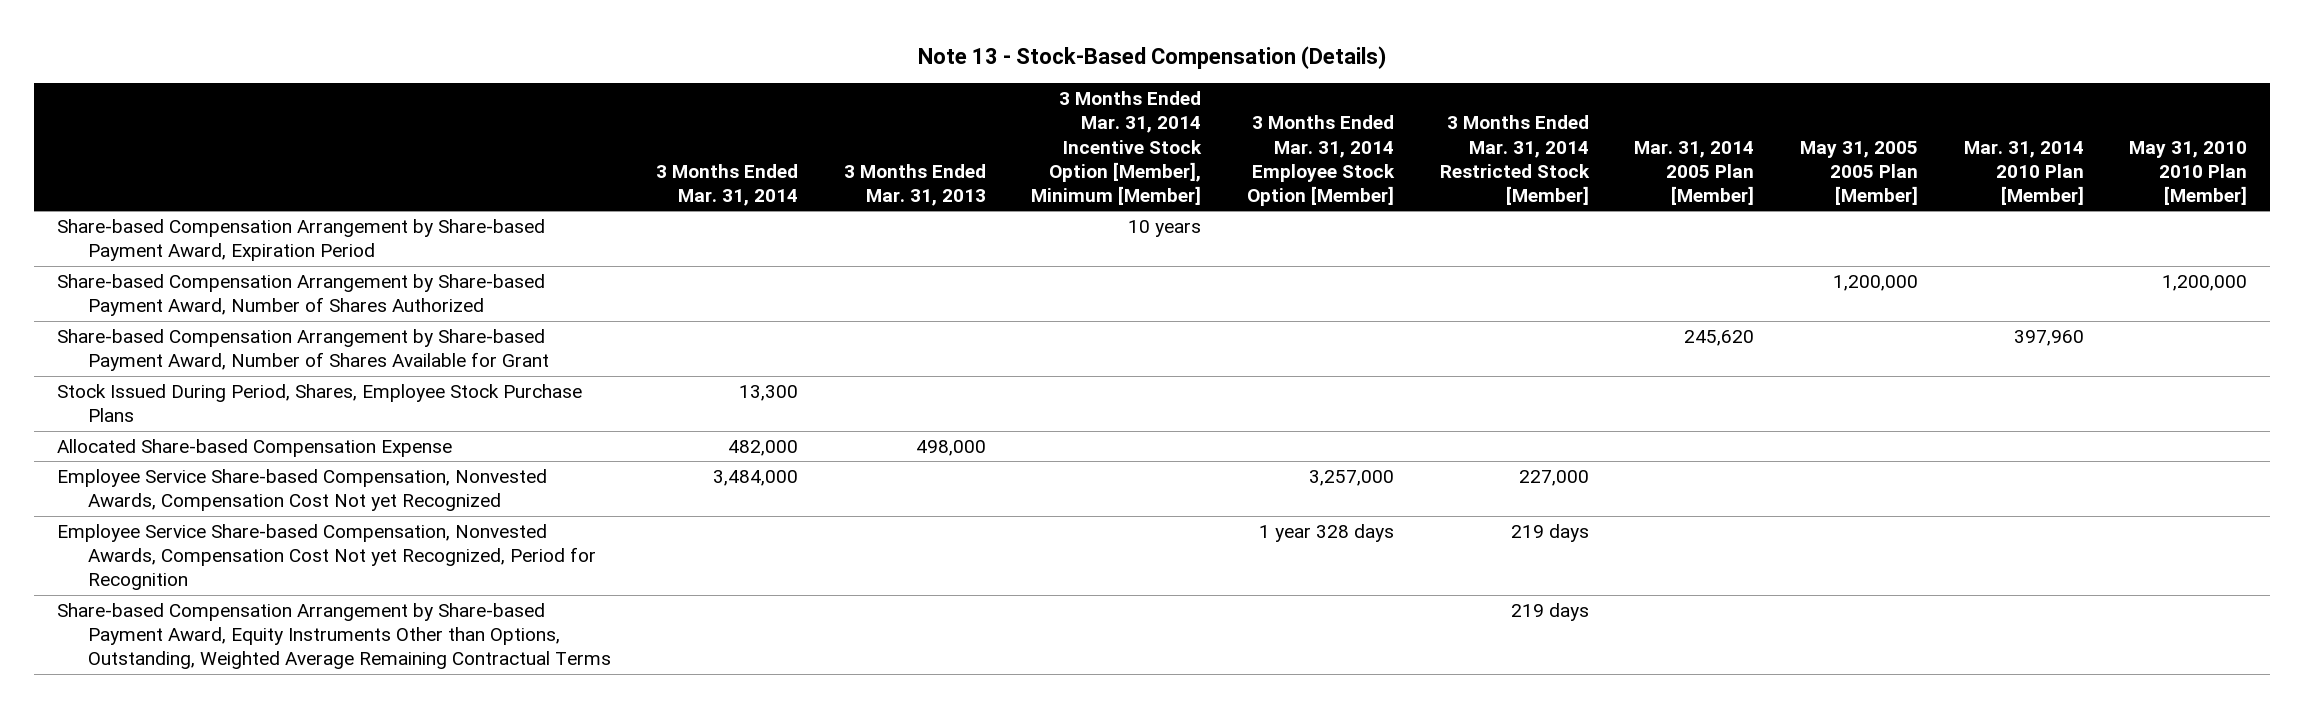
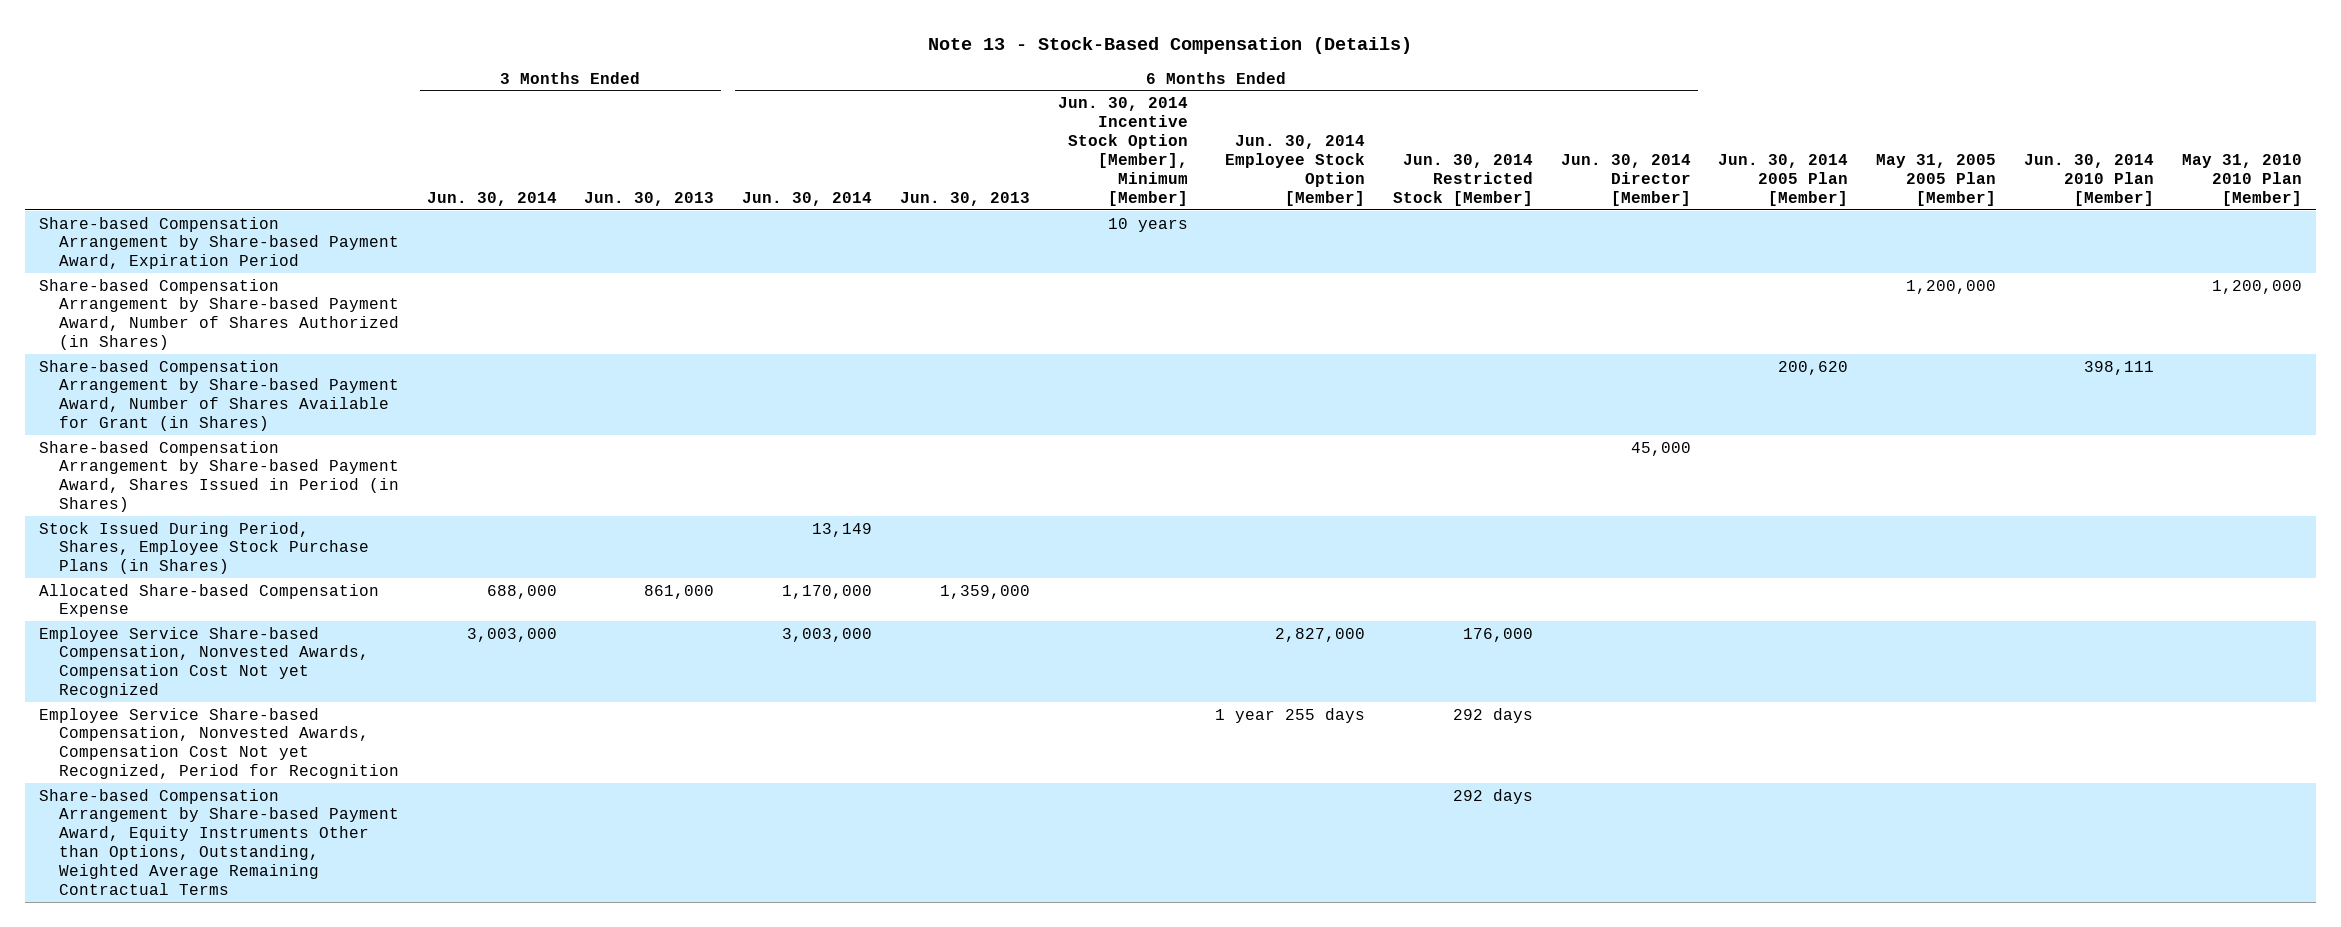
- | 3 Months Ended Mar. 31, 2014 | 3 Months Ended Mar. 31, 2013 | 3 Months Ended Mar. 31, 2014 Incentive Stock Option [Member], Minimum [Member] | 3 Months Ended Mar. 31, 2014 Employee Stock Option [Member] | 3 Months Ended Mar. 31, 2014 Restricted Stock [Member] | Mar. 31, 2014 2005 Plan [Member] | May 31, 2005 2005 Plan [Member] | Mar. 31, 2014 2010 Plan [Member] | May 31, 2010 2010 Plan [Member]
+ | 3 Months Ended Jun. 30, 2014 | 3 Months Ended Jun. 30, 2013 | 6 Months Ended Jun. 30, 2014 | 6 Months Ended Jun. 30, 2013 | 6 Months Ended Jun. 30, 2014 Incentive Stock Option [Member], Minimum [Member] | 6 Months Ended Jun. 30, 2014 Employee Stock Option [Member] | 6 Months Ended Jun. 30, 2014 Restricted Stock [Member] | 6 Months Ended Jun. 30, 2014 Director [Member] | Jun. 30, 2014 2005 Plan [Member] | May 31, 2005 2005 Plan [Member] | Jun. 30, 2014 2010 Plan [Member] | May 31, 2010 2010 Plan [Member]
- Share-based Compensation Arrangement by Share-based Payment Award, Number of Shares Authorized | | | | | | | 1,200,000 | | 1,200,000
- Share-based Compensation Arrangement by Share-based Payment Award, Number of Shares Available for Grant | | | | | | 245,620 | | 397,960 |
- Stock Issued During Period, Shares, Employee Stock Purchase Plans | 13,300 | | | | | | | |
+ Share-based Compensation Arrangement by Share-based Payment Award, Number of Shares Authorized (in Shares) | | | | | | | | | | 1,200,000 | | 1,200,000
+ Share-based Compensation Arrangement by Share-based Payment Award, Number of Shares Available for Grant (in Shares) | | | | | | | | | 200,620 | | 398,111 |
+ Share-based Compensation Arrangement by Share-based Payment Award, Shares Issued in Period (in Shares) | | | | | | | | 45,000 | | | |
+ Stock Issued During Period, Shares, Employee Stock Purchase Plans (in Shares) | | | 13,149 | | | | | | | | |

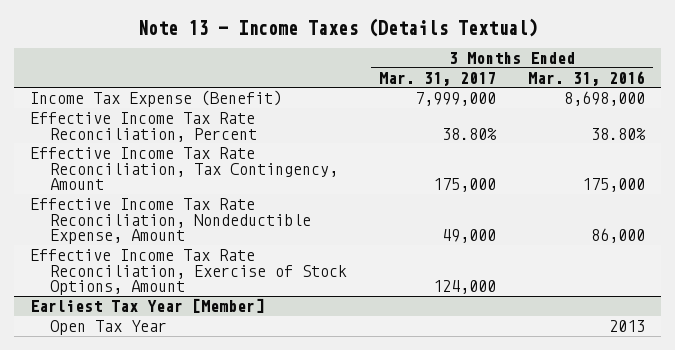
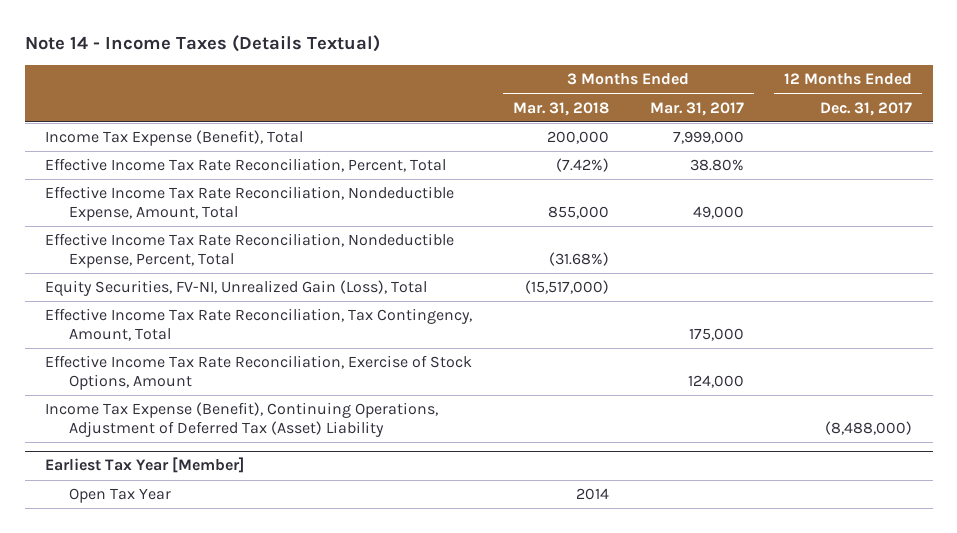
- Note 13 - Income Taxes (Details Textual)
+ Note 14 - Income Taxes (Details Textual)
- | 3 Months Ended Mar. 31, 2017 | 3 Months Ended Mar. 31, 2016
+ | 3 Months Ended Mar. 31, 2018 | 3 Months Ended Mar. 31, 2017 | 12 Months Ended Dec. 31, 2017
- Income Tax Expense (Benefit) | 7,999,000 | 8,698,000
- Effective Income Tax Rate Reconciliation, Percent | 38.80% | 38.80%
- Effective Income Tax Rate Reconciliation, Tax Contingency, Amount | 175,000 | 175,000
- Effective Income Tax Rate Reconciliation, Nondeductible Expense, Amount | 49,000 | 86,000
+ Income Tax Expense (Benefit), Total | 200,000 | 7,999,000 |
+ Effective Income Tax Rate Reconciliation, Percent, Total | (7.42%) | 38.80% |
+ Effective Income Tax Rate Reconciliation, Nondeductible Expense, Amount, Total | 855,000 | 49,000 |
+ Effective Income Tax Rate Reconciliation, Nondeductible Expense, Percent, Total | (31.68%) | |
+ Equity Securities, FV-NI, Unrealized Gain (Loss), Total | (15,517,000) | |
+ Effective Income Tax Rate Reconciliation, Tax Contingency, Amount, Total | | 175,000 |
+ Income Tax Expense (Benefit), Continuing Operations, Adjustment of Deferred Tax (Asset) Liability | | | (8,488,000)

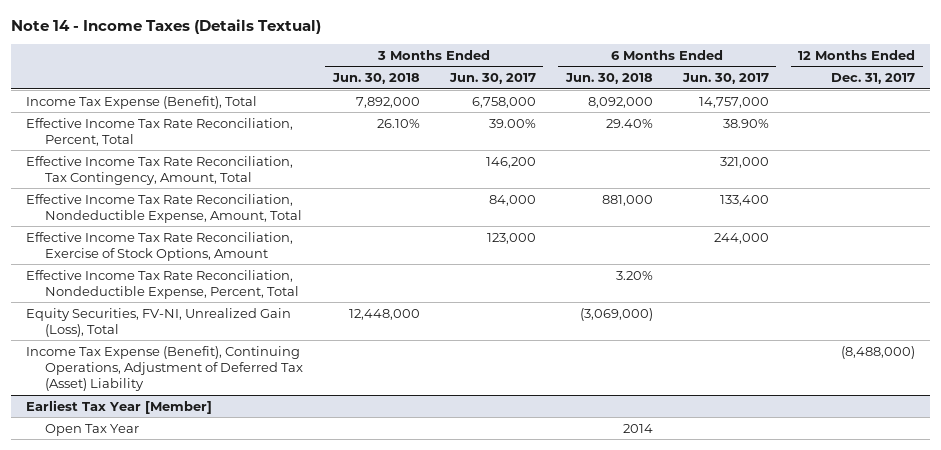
- | 3 Months Ended Mar. 31, 2018 | 3 Months Ended Mar. 31, 2017 | 12 Months Ended Dec. 31, 2017
+ | 3 Months Ended Jun. 30, 2018 | 3 Months Ended Jun. 30, 2017 | 6 Months Ended Jun. 30, 2018 | 6 Months Ended Jun. 30, 2017 | 12 Months Ended Dec. 31, 2017
moved up: Effective Income Tax Rate Reconciliation, Tax Contingency, Amount, Total | | 146,200 | | 321,000 |
moved up: Effective Income Tax Rate Reconciliation, Exercise of Stock Options, Amount | | 123,000 | | 244,000 |

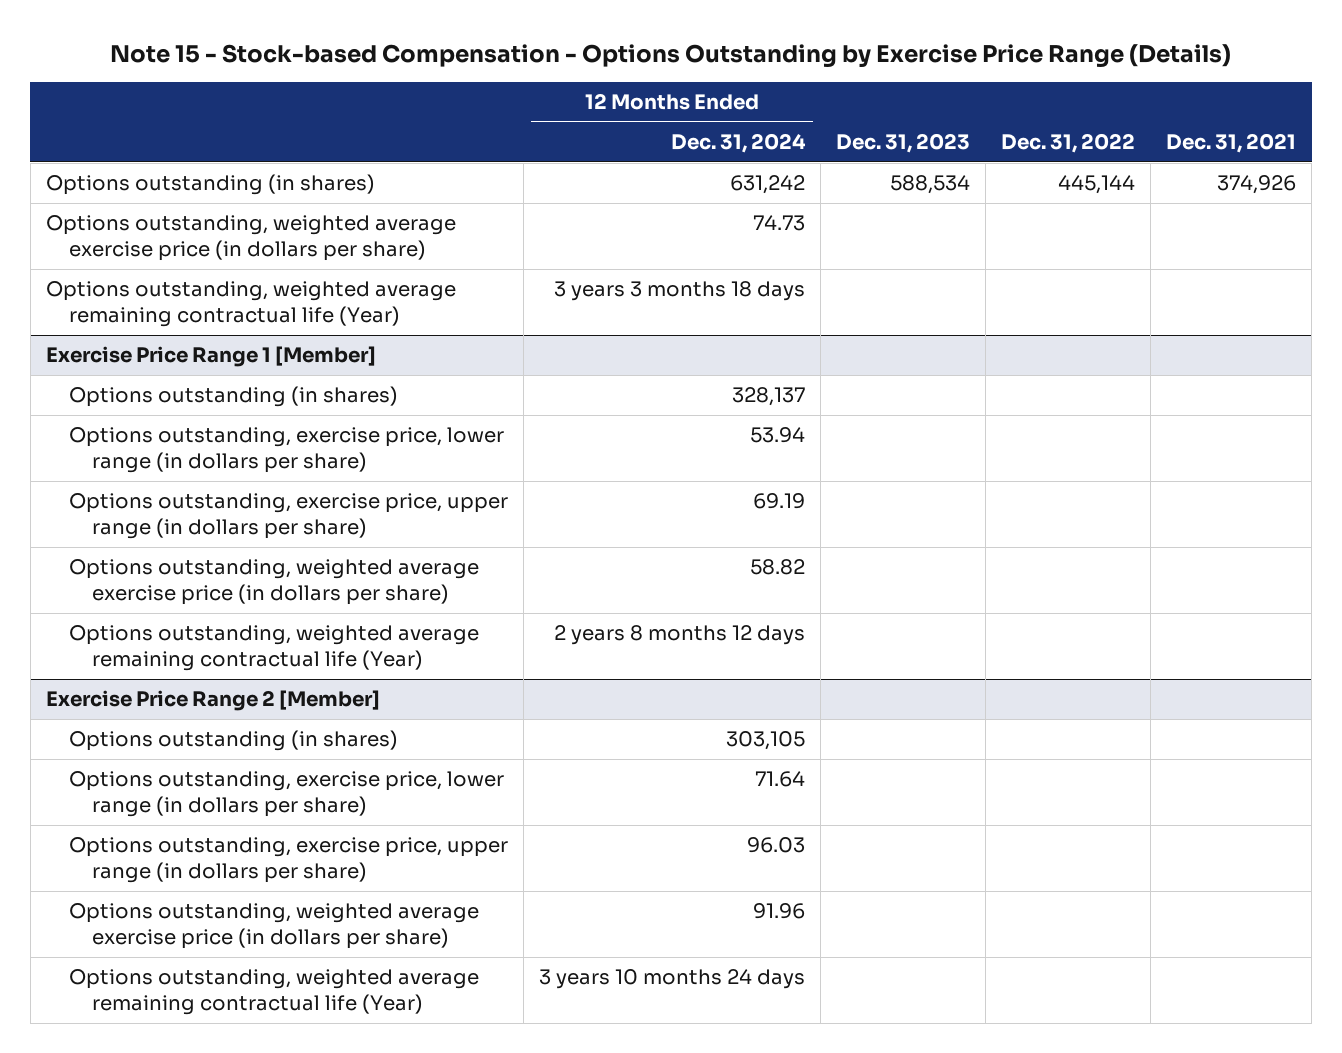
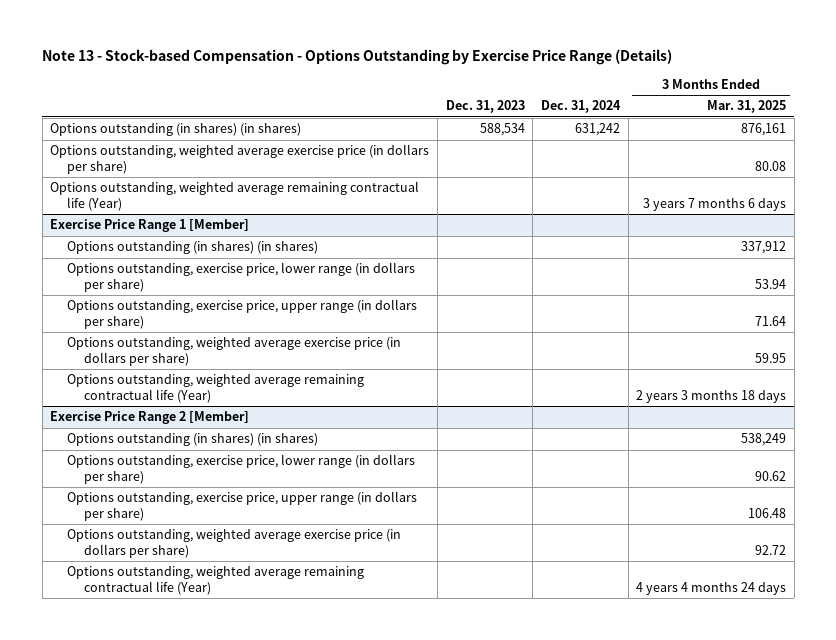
- Note 15 - Stock-based Compensation - Options Outstanding by Exercise Price Range (Details)
+ Note 13 - Stock-based Compensation - Options Outstanding by Exercise Price Range (Details)
- | 12 Months Ended Dec. 31, 2024 | Dec. 31, 2023 | Dec. 31, 2022 | Dec. 31, 2021
+ | Dec. 31, 2023 | Dec. 31, 2024 | 3 Months Ended Mar. 31, 2025
- Options outstanding (in shares) | 631,242 | 588,534 | 445,144 | 374,926
+ Options outstanding (in shares) (in shares) | 588,534 | 631,242 | 876,161
@ Exercise Price Range 1 [Member]
- Options outstanding (in shares) | 328,137 | | |
+ Options outstanding (in shares) (in shares) | | | 337,912
@ Exercise Price Range 2 [Member]
- Options outstanding (in shares) | 303,105 | | |
+ Options outstanding (in shares) (in shares) | | | 538,249

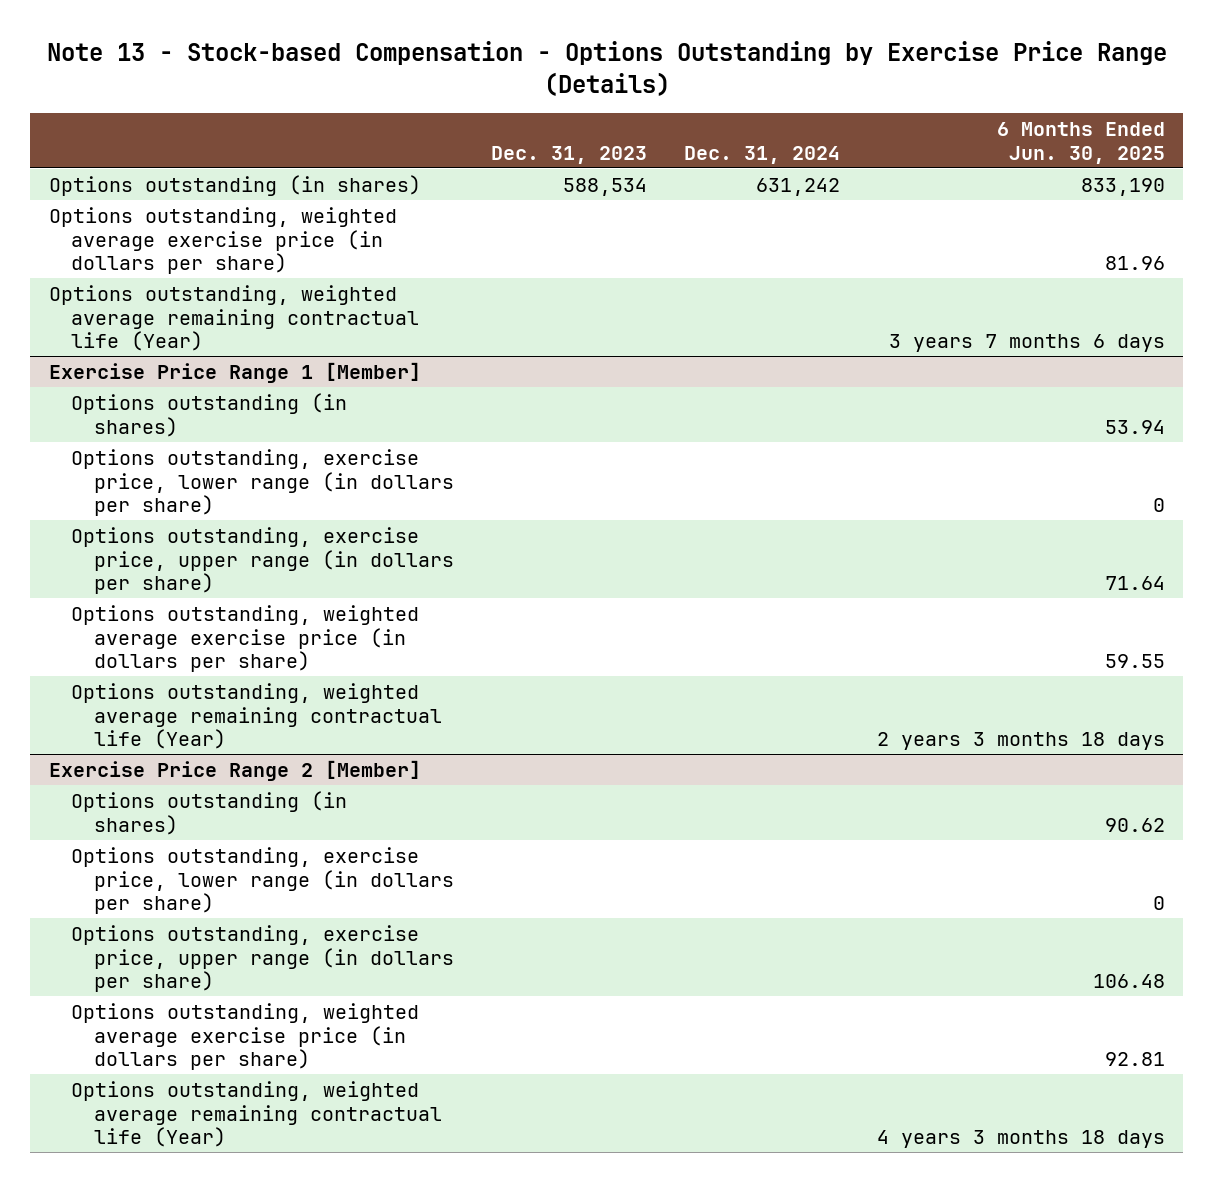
- | Dec. 31, 2023 | Dec. 31, 2024 | 3 Months Ended Mar. 31, 2025
+ | Dec. 31, 2023 | Dec. 31, 2024 | 6 Months Ended Jun. 30, 2025
- Options outstanding (in shares) (in shares) | 588,534 | 631,242 | 876,161
+ Options outstanding (in shares) | 588,534 | 631,242 | 833,190
@ Exercise Price Range 1 [Member]
- Options outstanding (in shares) (in shares) | | | 337,912
+ Options outstanding (in shares) | | | 53.94
@ Exercise Price Range 2 [Member]
- Options outstanding (in shares) (in shares) | | | 538,249
+ Options outstanding (in shares) | | | 90.62

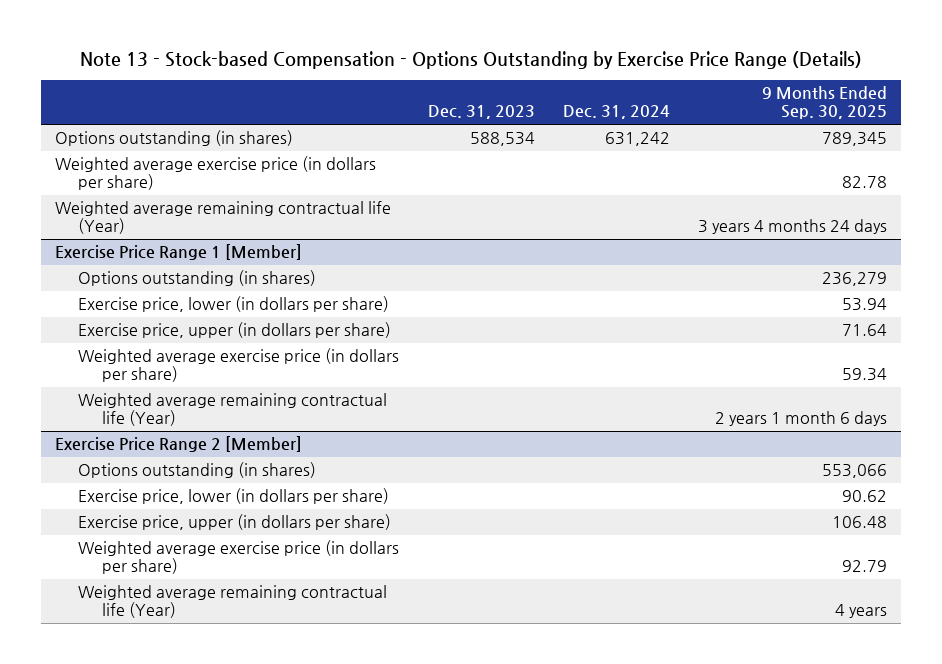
- | Dec. 31, 2023 | Dec. 31, 2024 | 6 Months Ended Jun. 30, 2025
+ | Dec. 31, 2023 | Dec. 31, 2024 | 9 Months Ended Sep. 30, 2025
- Options outstanding, weighted average exercise price (in dollars per share) | | | 81.96
- Options outstanding, weighted average remaining contractual life (Year) | | | 3 years 7 months 6 days
+ Weighted average exercise price (in dollars per share) | | | 82.78
+ Weighted average remaining contractual life (Year) | | | 3 years 4 months 24 days
@ Exercise Price Range 1 [Member]
- Options outstanding, exercise price, lower range (in dollars per share) | | | 0
- Options outstanding, exercise price, upper range (in dollars per share) | | | 71.64
- Options outstanding, weighted average exercise price (in dollars per share) | | | 59.55
- Options outstanding, weighted average remaining contractual life (Year) | | | 2 years 3 months 18 days
+ Exercise price, lower (in dollars per share) | | | 53.94
+ Exercise price, upper (in dollars per share) | | | 71.64
+ Weighted average exercise price (in dollars per share) | | | 59.34
+ Weighted average remaining contractual life (Year) | | | 2 years 1 month 6 days
@ Exercise Price Range 2 [Member]
- Options outstanding, exercise price, lower range (in dollars per share) | | | 0
- Options outstanding, exercise price, upper range (in dollars per share) | | | 106.48
- Options outstanding, weighted average exercise price (in dollars per share) | | | 92.81
- Options outstanding, weighted average remaining contractual life (Year) | | | 4 years 3 months 18 days
+ Exercise price, lower (in dollars per share) | | | 90.62
+ Exercise price, upper (in dollars per share) | | | 106.48
+ Weighted average exercise price (in dollars per share) | | | 92.79
+ Weighted average remaining contractual life (Year) | | | 4 years

